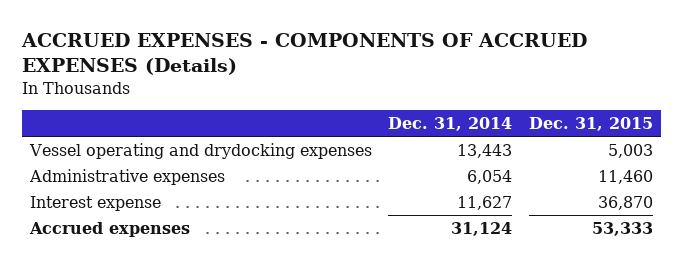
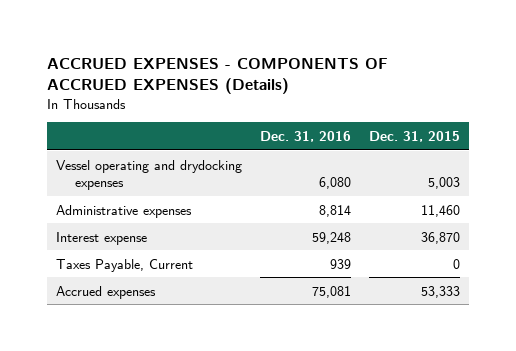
- | Dec. 31, 2014 | Dec. 31, 2015
+ | Dec. 31, 2016 | Dec. 31, 2015
+ Taxes Payable, Current | 939 | 0

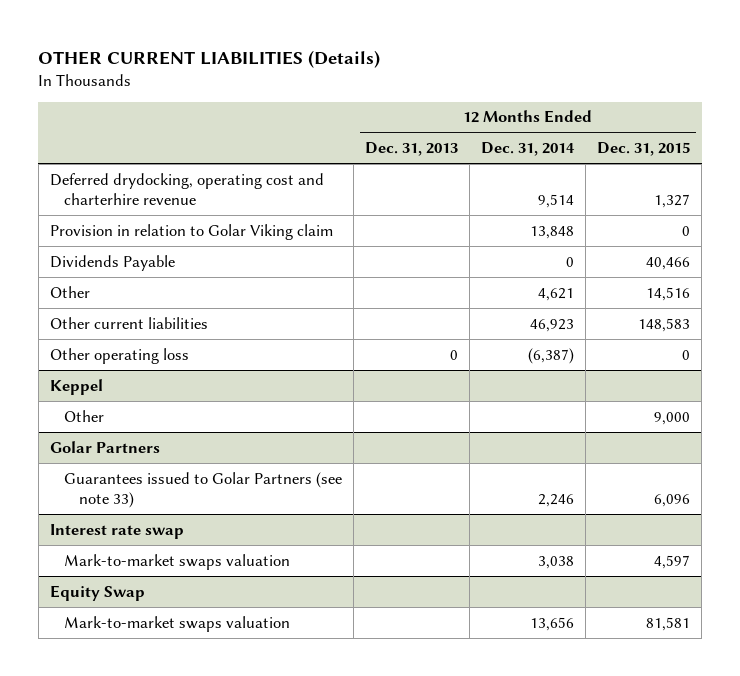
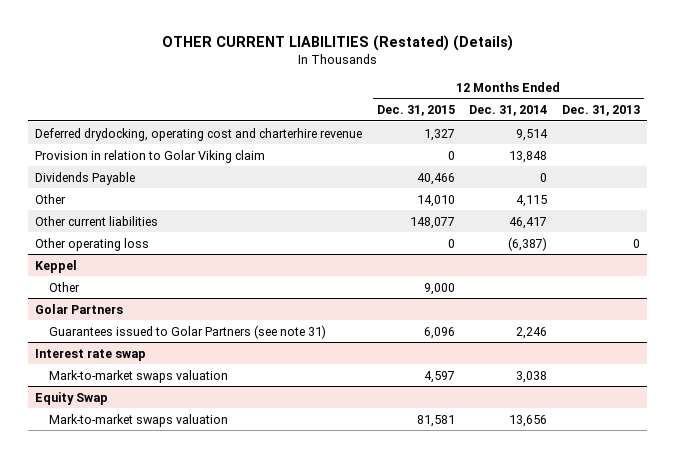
- OTHER CURRENT LIABILITIES (Details)
+ OTHER CURRENT LIABILITIES (Restated) (Details)
- | 12 Months Ended Dec. 31, 2013 | 12 Months Ended Dec. 31, 2014 | 12 Months Ended Dec. 31, 2015
+ | 12 Months Ended Dec. 31, 2015 | 12 Months Ended Dec. 31, 2014 | 12 Months Ended Dec. 31, 2013
- Other | | 4,621 | 14,516
- Other current liabilities | | 46,923 | 148,583
+ Other | 14,010 | 4,115 |
+ Other current liabilities | 148,077 | 46,417 |
@ Golar Partners
- Guarantees issued to Golar Partners (see note 33) | | 2,246 | 6,096
+ Guarantees issued to Golar Partners (see note 31) | 6,096 | 2,246 |

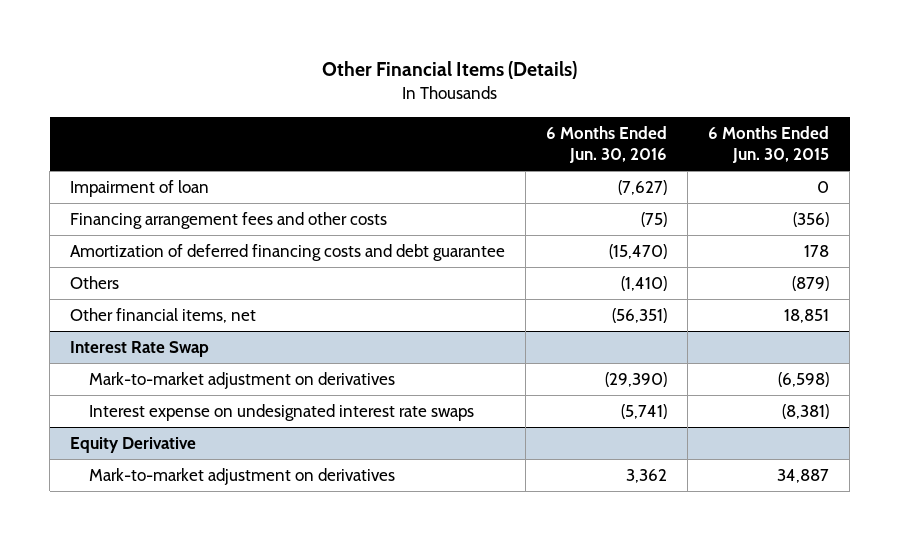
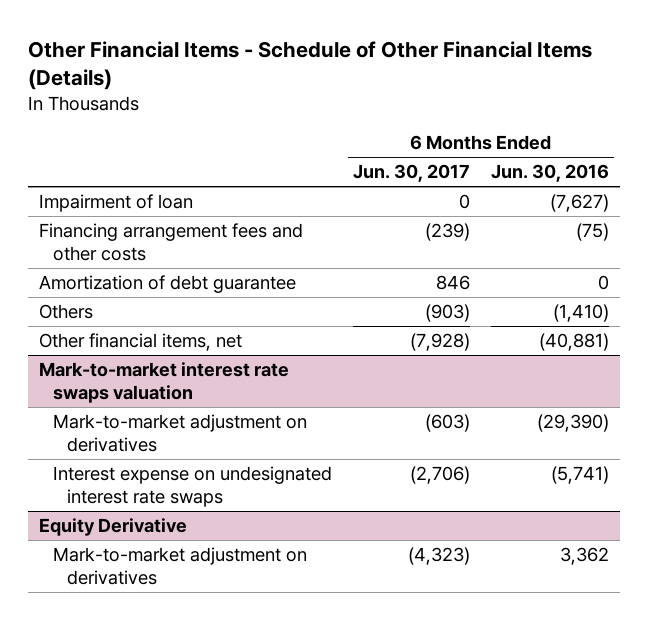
- Other Financial Items (Details)
+ Other Financial Items - Schedule of Other Financial Items (Details)
- | 6 Months Ended Jun. 30, 2016 | 6 Months Ended Jun. 30, 2015
+ | 6 Months Ended Jun. 30, 2017 | 6 Months Ended Jun. 30, 2016
- Amortization of deferred financing costs and debt guarantee | (15,470) | 178
+ Amortization of debt guarantee | 846 | 0
- Other financial items, net | (56,351) | 18,851
- Interest Rate Swap
+ Other financial items, net | (7,928) | (40,881)
+ Mark-to-market interest rate swaps valuation

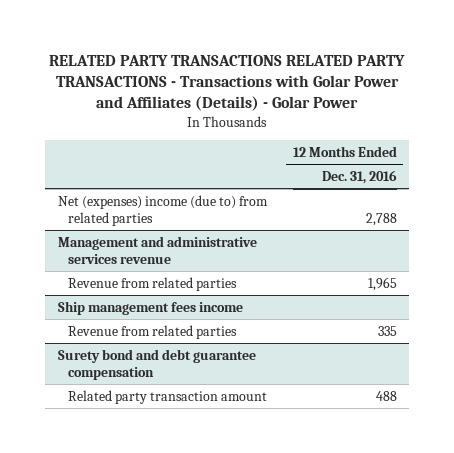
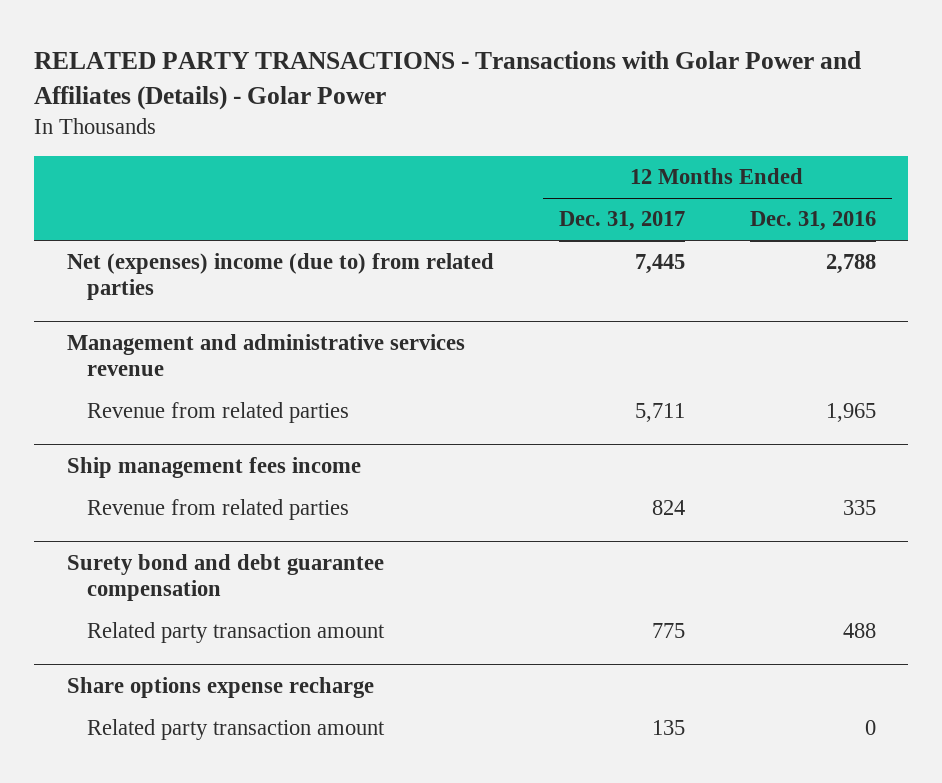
- RELATED PARTY TRANSACTIONS RELATED PARTY TRANSACTIONS - Transactions with Golar Power and Affiliates (Details) - Golar Power
+ RELATED PARTY TRANSACTIONS - Transactions with Golar Power and Affiliates (Details) - Golar Power
- | 12 Months Ended Dec. 31, 2016
+ | 12 Months Ended Dec. 31, 2017 | 12 Months Ended Dec. 31, 2016
+ Share options expense recharge
+ Related party transaction amount | 135 | 0

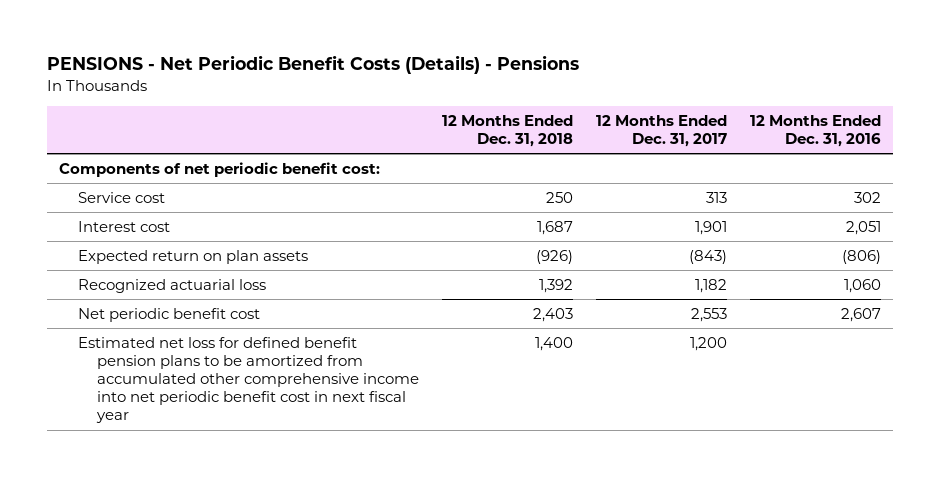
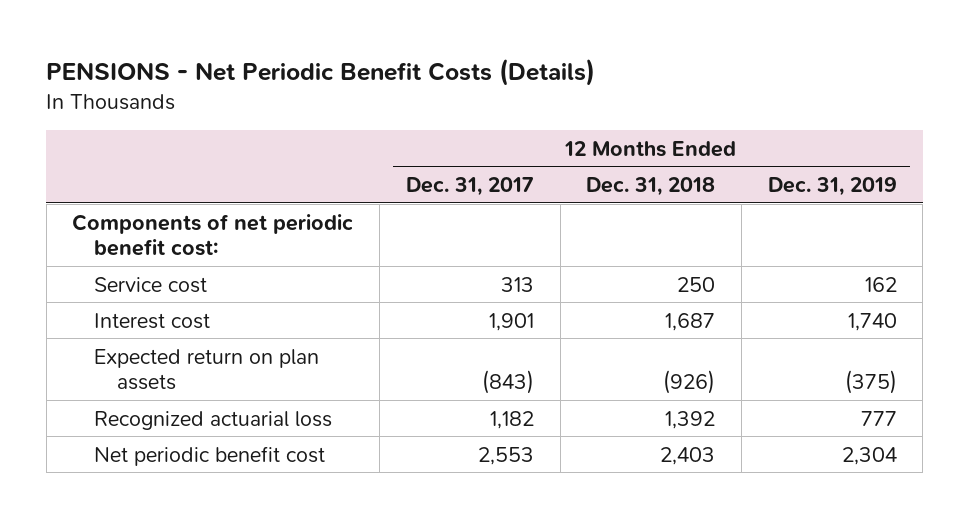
- PENSIONS - Net Periodic Benefit Costs (Details) - Pensions
+ PENSIONS - Net Periodic Benefit Costs (Details)
- | 12 Months Ended Dec. 31, 2018 | 12 Months Ended Dec. 31, 2017 | 12 Months Ended Dec. 31, 2016
+ | 12 Months Ended Dec. 31, 2017 | 12 Months Ended Dec. 31, 2018 | 12 Months Ended Dec. 31, 2019
- Estimated net loss for defined benefit pension plans to be amortized from accumulated other comprehensive income into net periodic benefit cost in next fiscal year | 1,400 | 1,200 |

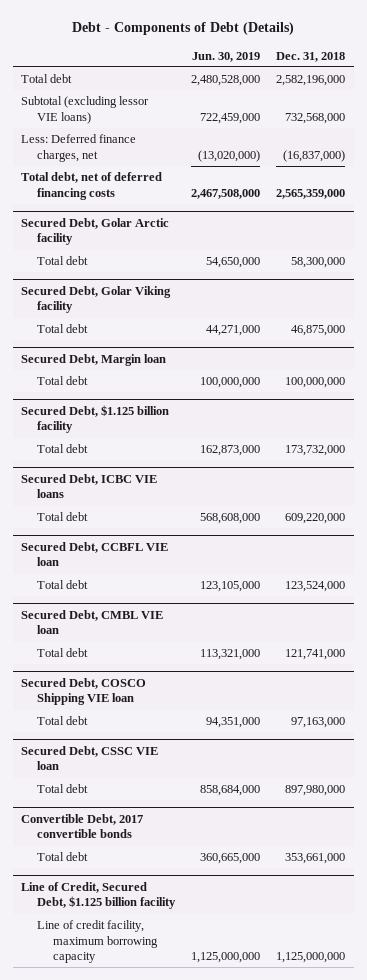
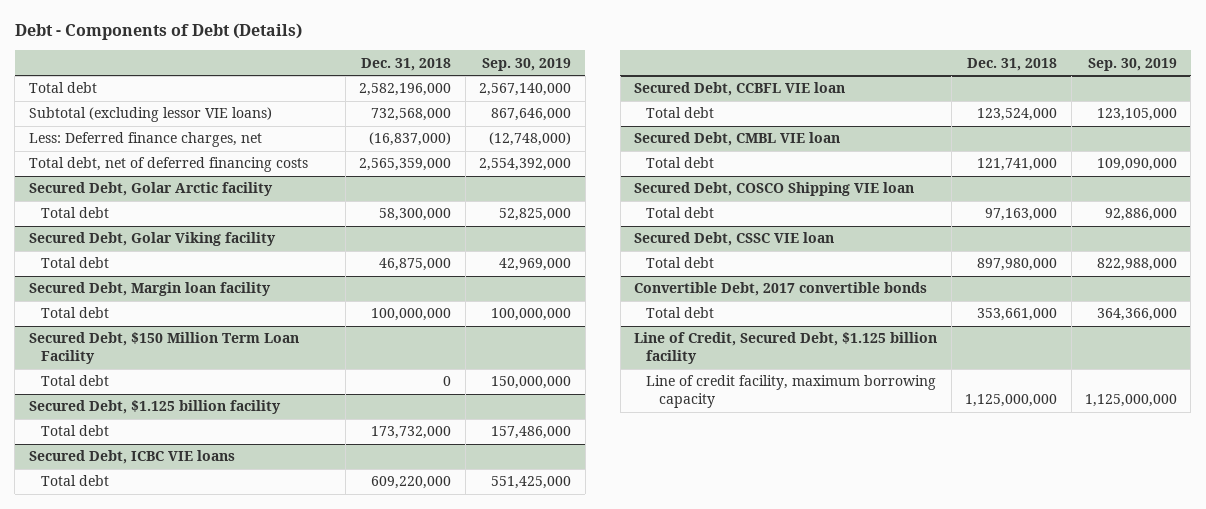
- | Jun. 30, 2019 | Dec. 31, 2018
+ | Dec. 31, 2018 | Sep. 30, 2019
- Secured Debt, Margin loan
+ Secured Debt, Margin loan facility
+ Secured Debt, $150 Million Term Loan Facility
+ Total debt | 0 | 150,000,000

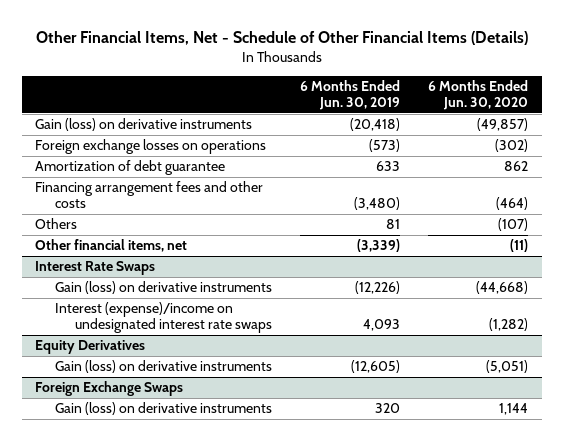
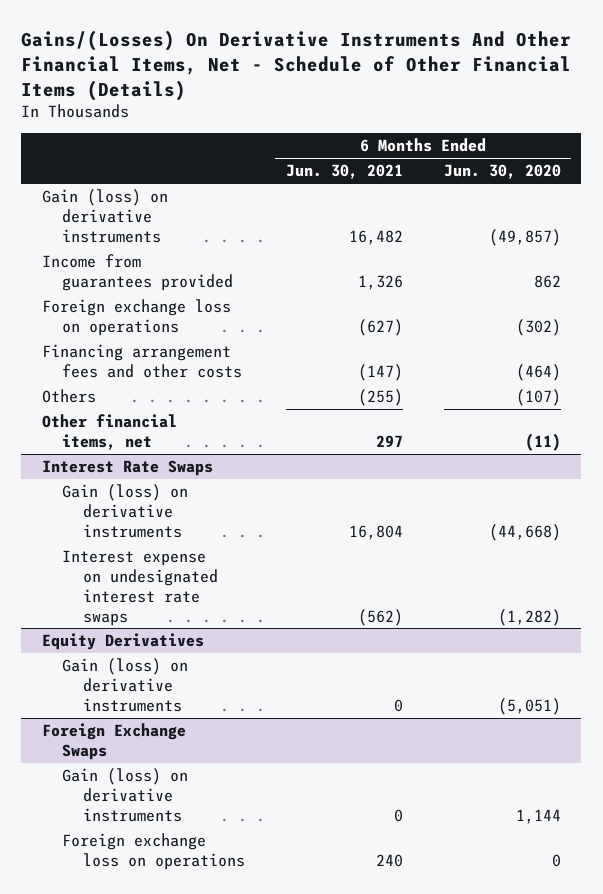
- Other Financial Items, Net - Schedule of Other Financial Items (Details)
+ Gains/(Losses) On Derivative Instruments And Other Financial Items, Net - Schedule of Other Financial Items (Details)
- | 6 Months Ended Jun. 30, 2019 | 6 Months Ended Jun. 30, 2020
+ | 6 Months Ended Jun. 30, 2021 | 6 Months Ended Jun. 30, 2020
- Foreign exchange losses on operations | (573) | (302)
- Amortization of debt guarantee | 633 | 862
+ Income from guarantees provided | 1,326 | 862
+ Foreign exchange loss on operations | (627) | (302)
@ Interest Rate Swaps
- Interest (expense)/income on undesignated interest rate swaps | 4,093 | (1,282)
+ Interest expense on undesignated interest rate swaps | (562) | (1,282)
@ Foreign Exchange Swaps
+ Foreign exchange loss on operations | 240 | 0

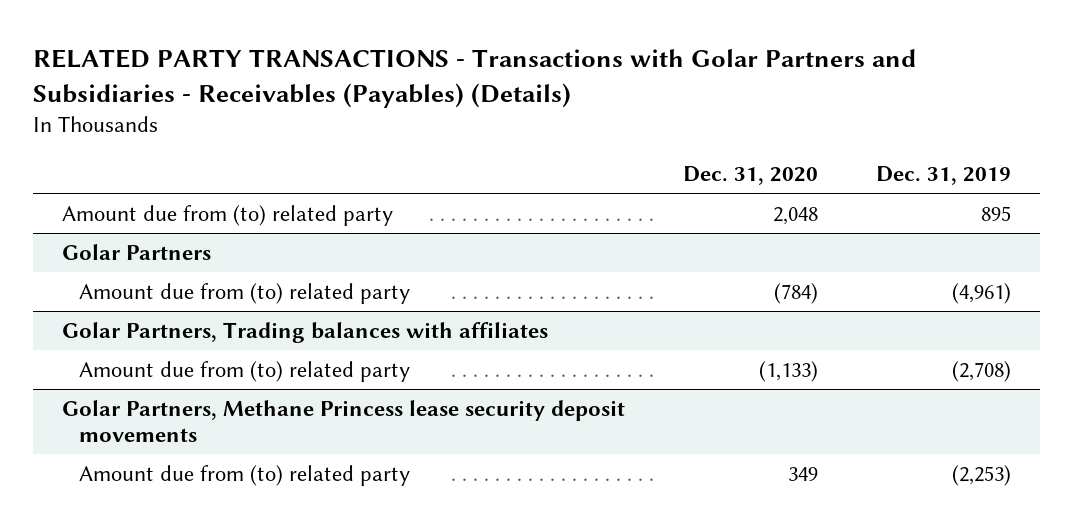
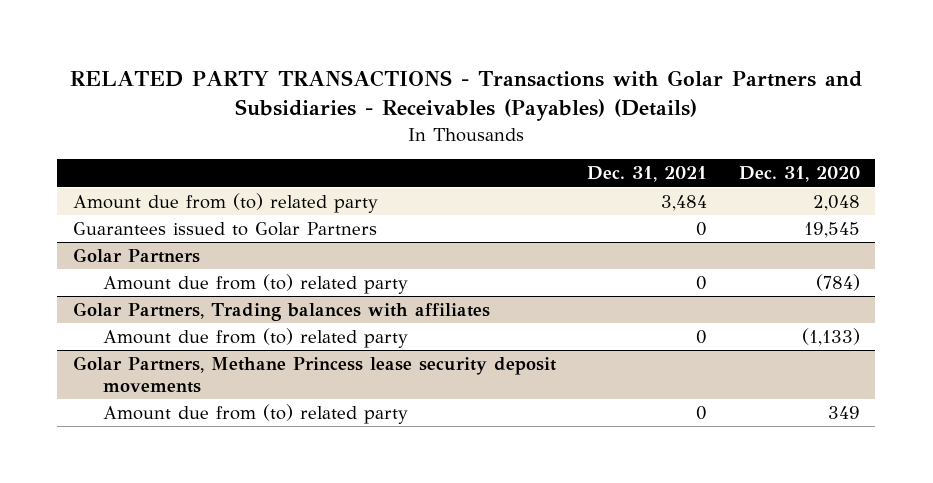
- | Dec. 31, 2020 | Dec. 31, 2019
+ | Dec. 31, 2021 | Dec. 31, 2020
+ Guarantees issued to Golar Partners | 0 | 19,545

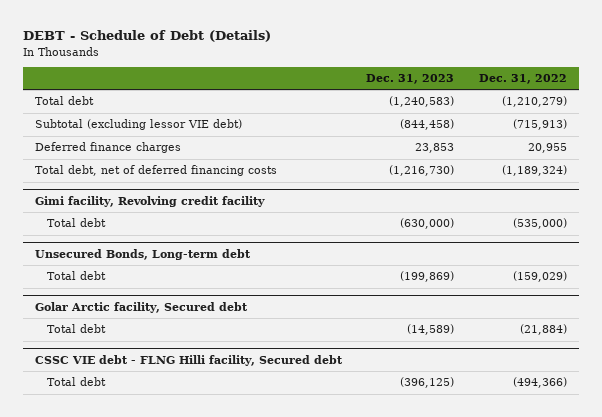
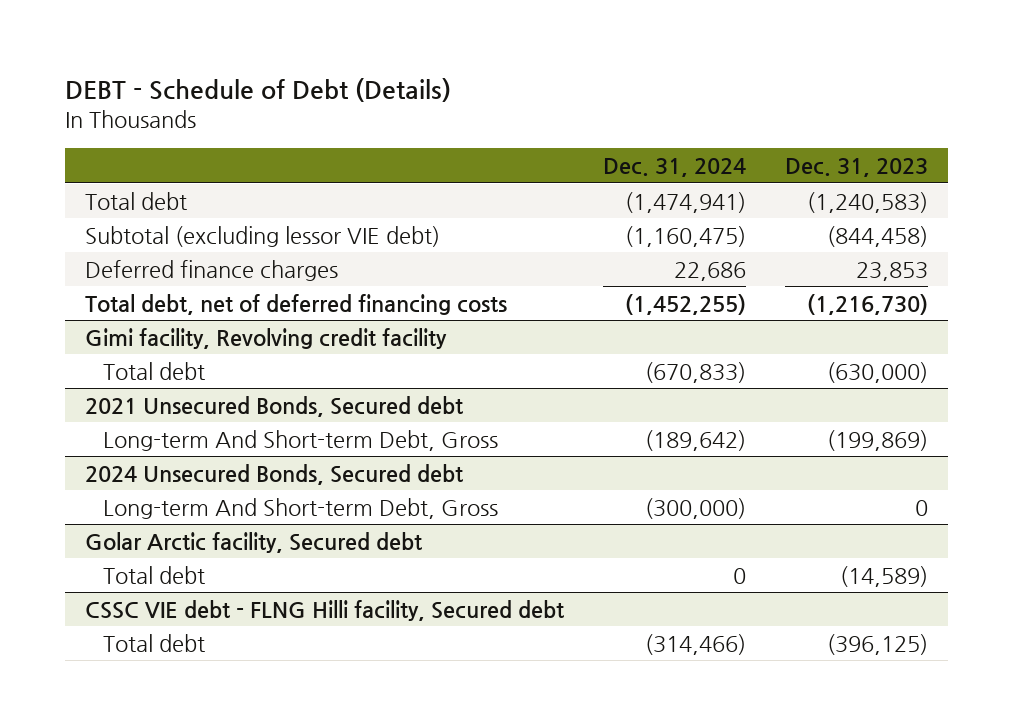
- | Dec. 31, 2023 | Dec. 31, 2022
+ | Dec. 31, 2024 | Dec. 31, 2023
- Unsecured Bonds, Long-term debt
- Total debt | (199,869) | (159,029)
+ 2021 Unsecured Bonds, Secured debt
+ Long-term And Short-term Debt, Gross | (189,642) | (199,869)
+ 2024 Unsecured Bonds, Secured debt
+ Long-term And Short-term Debt, Gross | (300,000) | 0

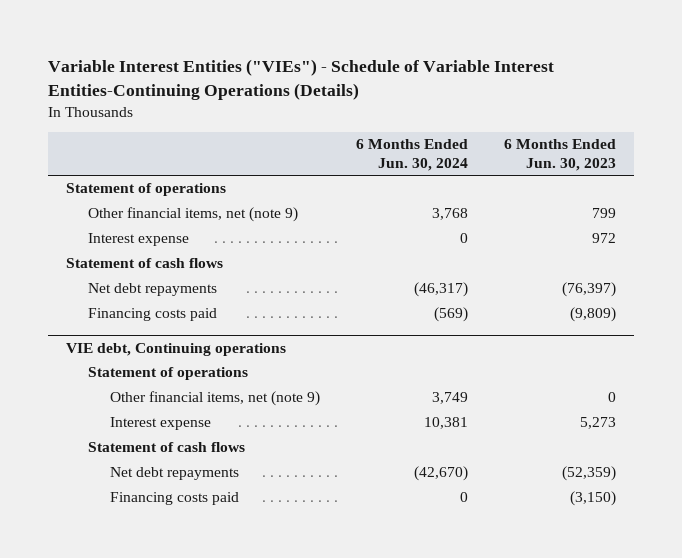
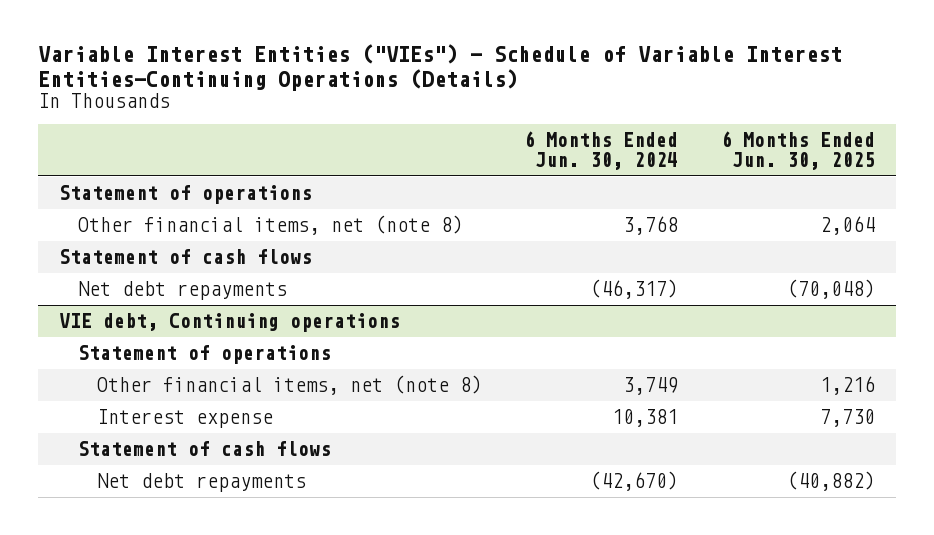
- | 6 Months Ended Jun. 30, 2024 | 6 Months Ended Jun. 30, 2023
+ | 6 Months Ended Jun. 30, 2024 | 6 Months Ended Jun. 30, 2025
- Other financial items, net (note 9) | 3,768 | 799
- Interest expense | 0 | 972
+ Other financial items, net (note 8) | 3,768 | 2,064
- Financing costs paid | (569) | (9,809)
@ VIE debt, Continuing operations
- Other financial items, net (note 9) | 3,749 | 0
+ Other financial items, net (note 8) | 3,749 | 1,216
- Financing costs paid | 0 | (3,150)

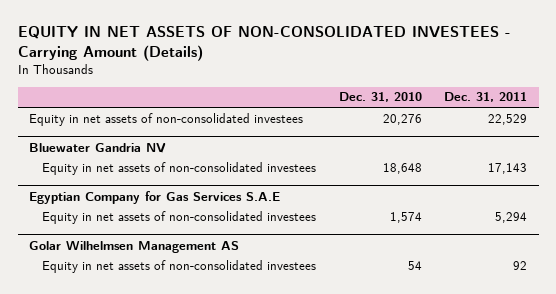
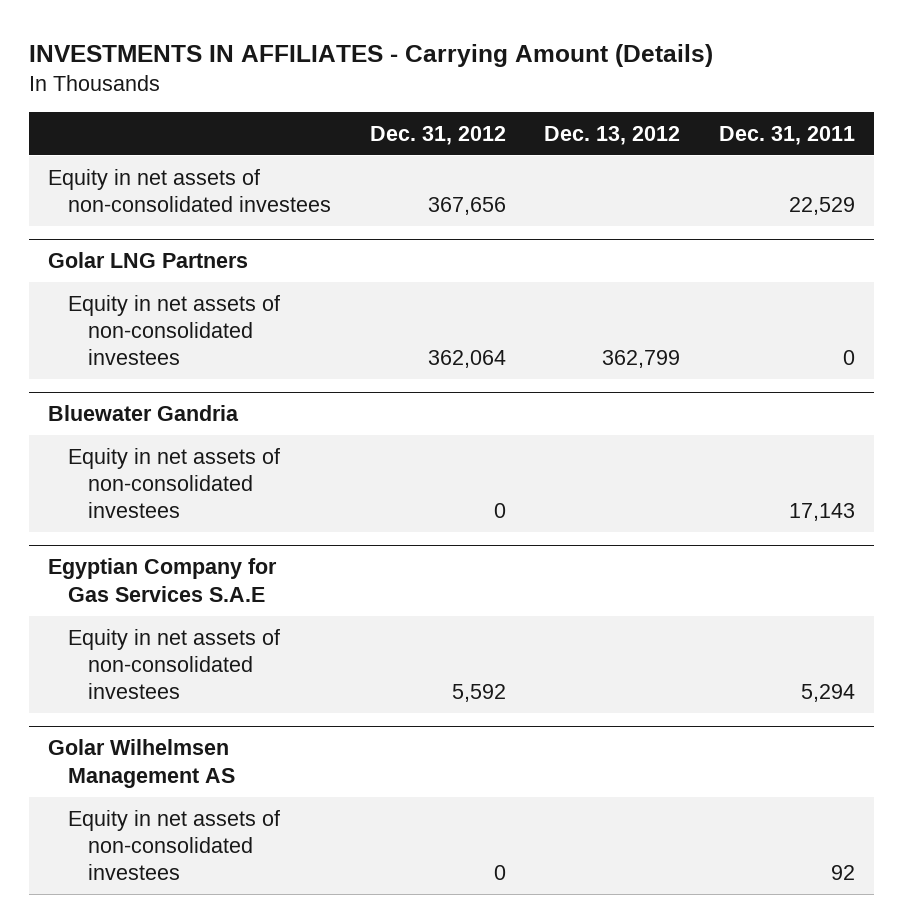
- EQUITY IN NET ASSETS OF NON-CONSOLIDATED INVESTEES - Carrying Amount (Details)
+ INVESTMENTS IN AFFILIATES - Carrying Amount (Details)
- | Dec. 31, 2010 | Dec. 31, 2011
+ | Dec. 31, 2012 | Dec. 13, 2012 | Dec. 31, 2011
- Bluewater Gandria NV
+ Golar LNG Partners
+ Equity in net assets of non-consolidated investees | 362,064 | 362,799 | 0
+ Bluewater Gandria

